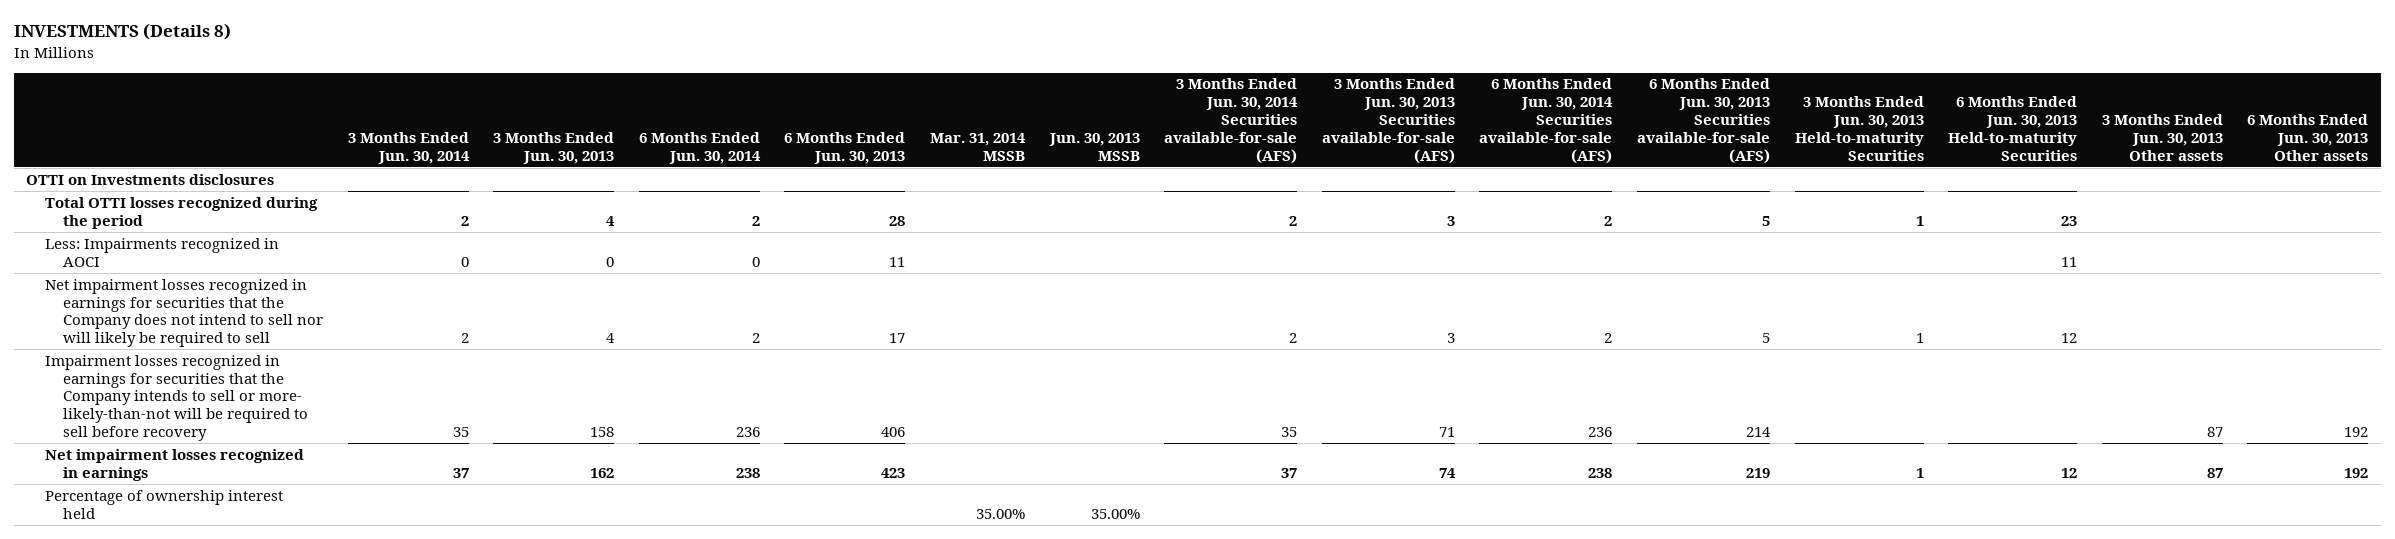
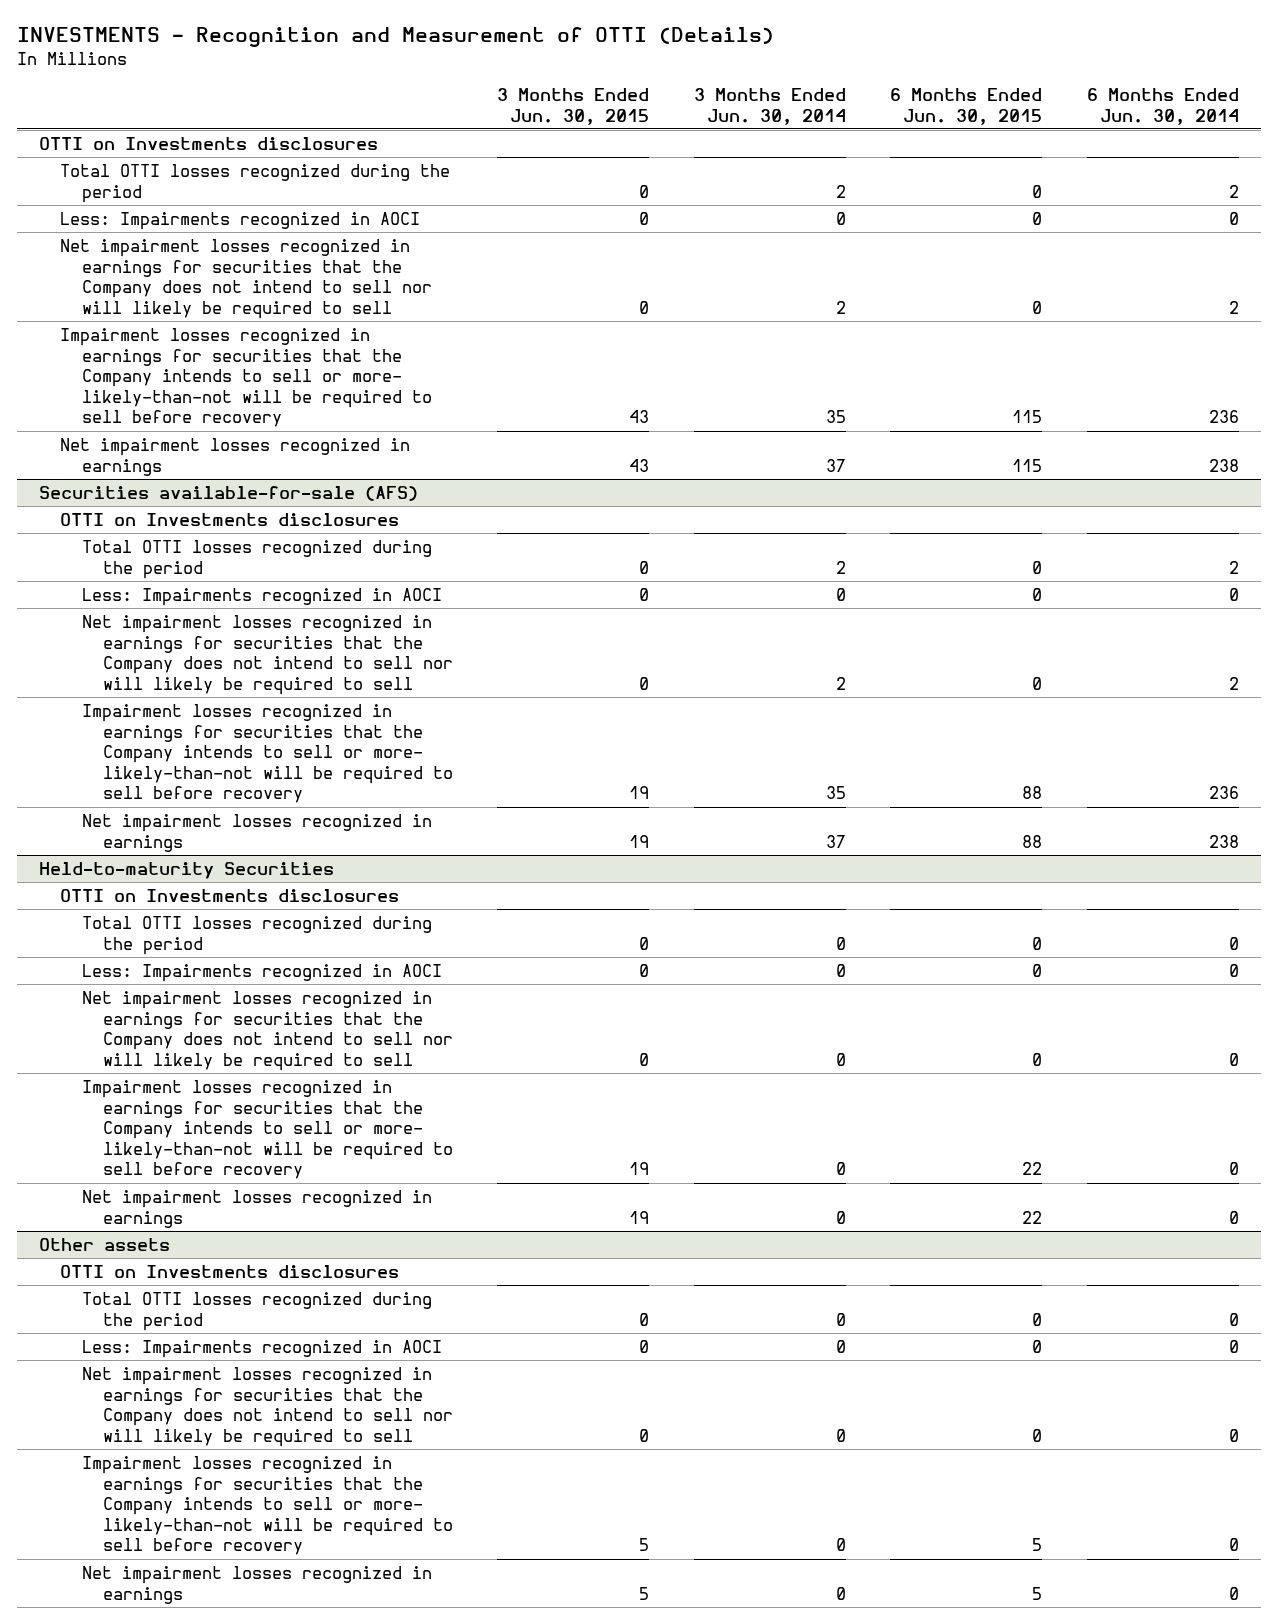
- INVESTMENTS (Details 8)
+ INVESTMENTS - Recognition and Measurement of OTTI (Details)
- | 3 Months Ended Jun. 30, 2014 | 3 Months Ended Jun. 30, 2013 | 6 Months Ended Jun. 30, 2014 | 6 Months Ended Jun. 30, 2013 | Mar. 31, 2014 MSSB | Jun. 30, 2013 MSSB | 3 Months Ended Jun. 30, 2014 Securities available-for-sale (AFS) | 3 Months Ended Jun. 30, 2013 Securities available-for-sale (AFS) | 6 Months Ended Jun. 30, 2014 Securities available-for-sale (AFS) | 6 Months Ended Jun. 30, 2013 Securities available-for-sale (AFS) | 3 Months Ended Jun. 30, 2013 Held-to-maturity Securities | 6 Months Ended Jun. 30, 2013 Held-to-maturity Securities | 3 Months Ended Jun. 30, 2013 Other assets | 6 Months Ended Jun. 30, 2013 Other assets
+ | 3 Months Ended Jun. 30, 2015 | 3 Months Ended Jun. 30, 2014 | 6 Months Ended Jun. 30, 2015 | 6 Months Ended Jun. 30, 2014
- Percentage of ownership interest held | | | | | 35.00% | 35.00% | | | | | | | |
+ Securities available-for-sale (AFS)
+ OTTI on Investments disclosures
+ Total OTTI losses recognized during the period | 0 | 2 | 0 | 2
+ Less: Impairments recognized in AOCI | 0 | 0 | 0 | 0
+ Net impairment losses recognized in earnings for securities that the Company does not intend to sell nor will likely be required to sell | 0 | 2 | 0 | 2
+ Impairment losses recognized in earnings for securities that the Company intends to sell or more- likely-than-not will be required to sell before recovery | 19 | 35 | 88 | 236
+ Net impairment losses recognized in earnings | 19 | 37 | 88 | 238
+ Held-to-maturity Securities
+ OTTI on Investments disclosures
+ Total OTTI losses recognized during the period | 0 | 0 | 0 | 0
+ Less: Impairments recognized in AOCI | 0 | 0 | 0 | 0
+ Net impairment losses recognized in earnings for securities that the Company does not intend to sell nor will likely be required to sell | 0 | 0 | 0 | 0
+ Impairment losses recognized in earnings for securities that the Company intends to sell or more- likely-than-not will be required to sell before recovery | 19 | 0 | 22 | 0
+ Net impairment losses recognized in earnings | 19 | 0 | 22 | 0
+ Other assets
+ OTTI on Investments disclosures
+ Total OTTI losses recognized during the period | 0 | 0 | 0 | 0
+ Less: Impairments recognized in AOCI | 0 | 0 | 0 | 0
+ Net impairment losses recognized in earnings for securities that the Company does not intend to sell nor will likely be required to sell | 0 | 0 | 0 | 0
+ Impairment losses recognized in earnings for securities that the Company intends to sell or more- likely-than-not will be required to sell before recovery | 5 | 0 | 5 | 0
+ Net impairment losses recognized in earnings | 5 | 0 | 5 | 0

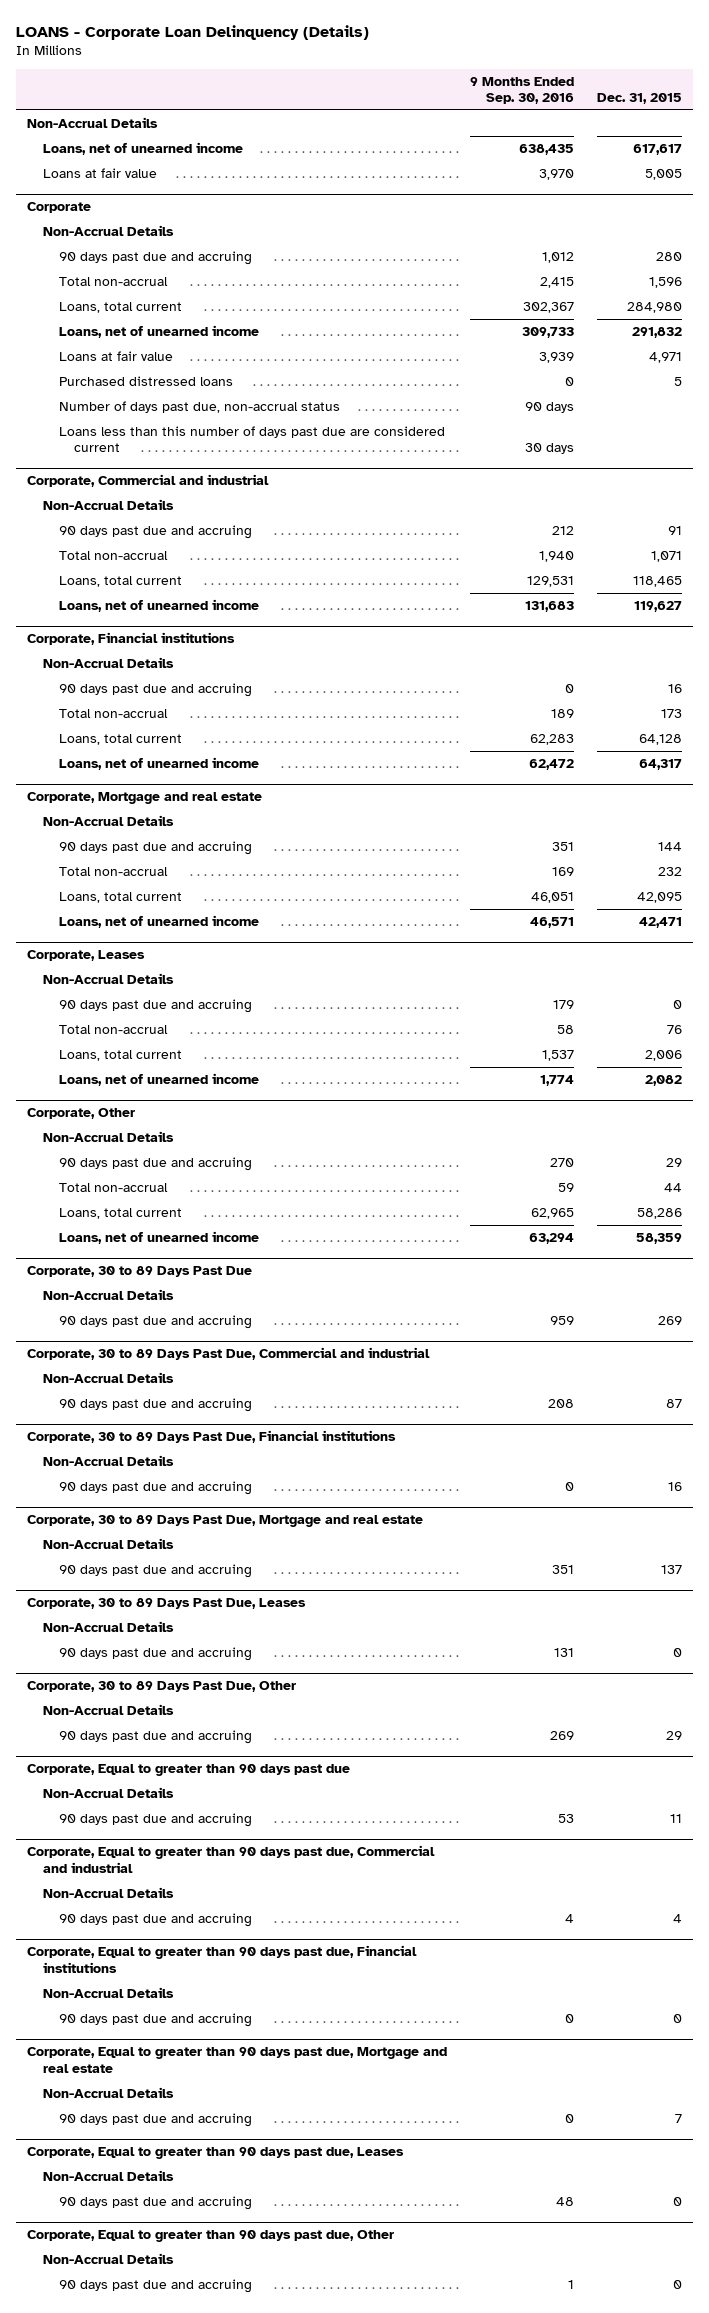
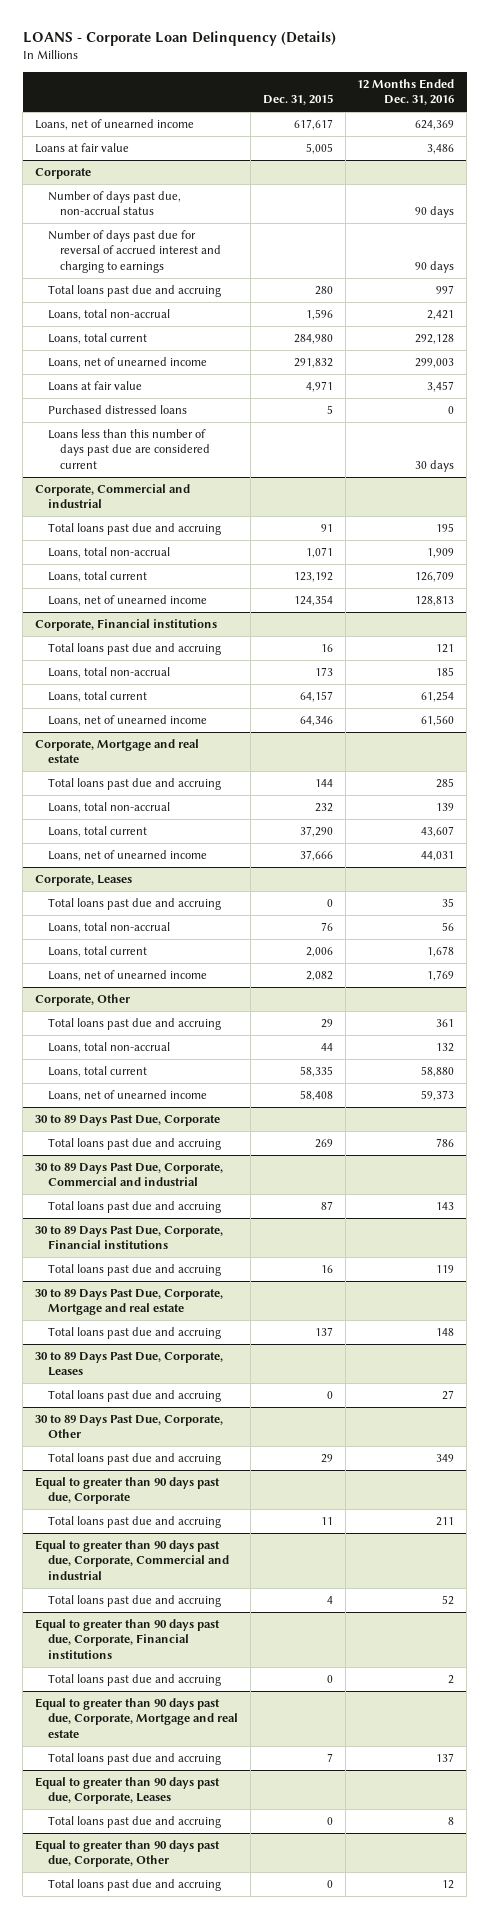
- | 9 Months Ended Sep. 30, 2016 | Dec. 31, 2015
+ | Dec. 31, 2015 | 12 Months Ended Dec. 31, 2016
- Non-Accrual Details
@ Corporate
- Non-Accrual Details
- 90 days past due and accruing | 1,012 | 280
- Total non-accrual | 2,415 | 1,596
moved up: Number of days past due, non-accrual status | | 90 days
+ Number of days past due for reversal of accrued interest and charging to earnings | | 90 days
+ Total loans past due and accruing | 280 | 997
+ Loans, total non-accrual | 1,596 | 2,421
@ Corporate, Commercial and industrial
- Non-Accrual Details
- 90 days past due and accruing | 212 | 91
- Total non-accrual | 1,940 | 1,071
- Loans, total current | 129,531 | 118,465
- Loans, net of unearned income | 131,683 | 119,627
+ Total loans past due and accruing | 91 | 195
+ Loans, total non-accrual | 1,071 | 1,909
+ Loans, total current | 123,192 | 126,709
+ Loans, net of unearned income | 124,354 | 128,813
@ Corporate, Financial institutions
- Non-Accrual Details
- 90 days past due and accruing | 0 | 16
- Total non-accrual | 189 | 173
- Loans, total current | 62,283 | 64,128
- Loans, net of unearned income | 62,472 | 64,317
+ Total loans past due and accruing | 16 | 121
+ Loans, total non-accrual | 173 | 185
+ Loans, total current | 64,157 | 61,254
+ Loans, net of unearned income | 64,346 | 61,560
@ Corporate, Mortgage and real estate
- Non-Accrual Details
- 90 days past due and accruing | 351 | 144
- Total non-accrual | 169 | 232
- Loans, total current | 46,051 | 42,095
- Loans, net of unearned income | 46,571 | 42,471
+ Total loans past due and accruing | 144 | 285
+ Loans, total non-accrual | 232 | 139
+ Loans, total current | 37,290 | 43,607
+ Loans, net of unearned income | 37,666 | 44,031
@ Corporate, Leases
- Non-Accrual Details
- 90 days past due and accruing | 179 | 0
- Total non-accrual | 58 | 76
+ Total loans past due and accruing | 0 | 35
+ Loans, total non-accrual | 76 | 56
@ Corporate, Other
- Non-Accrual Details
- 90 days past due and accruing | 270 | 29
- Total non-accrual | 59 | 44
- Loans, total current | 62,965 | 58,286
- Loans, net of unearned income | 63,294 | 58,359
- Corporate, 30 to 89 Days Past Due
- Non-Accrual Details
- 90 days past due and accruing | 959 | 269
- Corporate, 30 to 89 Days Past Due, Commercial and industrial
- Non-Accrual Details
- 90 days past due and accruing | 208 | 87
- Corporate, 30 to 89 Days Past Due, Financial institutions
- Non-Accrual Details
- 90 days past due and accruing | 0 | 16
- Corporate, 30 to 89 Days Past Due, Mortgage and real estate
- Non-Accrual Details
- 90 days past due and accruing | 351 | 137
- Corporate, 30 to 89 Days Past Due, Leases
- Non-Accrual Details
- 90 days past due and accruing | 131 | 0
- Corporate, 30 to 89 Days Past Due, Other
- Non-Accrual Details
- 90 days past due and accruing | 269 | 29
- Corporate, Equal to greater than 90 days past due
- Non-Accrual Details
- 90 days past due and accruing | 53 | 11
- Corporate, Equal to greater than 90 days past due, Commercial and industrial
- Non-Accrual Details
- 90 days past due and accruing | 4 | 4
- Corporate, Equal to greater than 90 days past due, Financial institutions
- Non-Accrual Details
- 90 days past due and accruing | 0 | 0
- Corporate, Equal to greater than 90 days past due, Mortgage and real estate
- Non-Accrual Details
- 90 days past due and accruing | 0 | 7
- Corporate, Equal to greater than 90 days past due, Leases
- Non-Accrual Details
- 90 days past due and accruing | 48 | 0
- Corporate, Equal to greater than 90 days past due, Other
- Non-Accrual Details
- 90 days past due and accruing | 1 | 0
@ Corporate, Other
+ Total loans past due and accruing | 29 | 361
+ Loans, total non-accrual | 44 | 132
+ Loans, total current | 58,335 | 58,880
+ Loans, net of unearned income | 58,408 | 59,373
+ 30 to 89 Days Past Due, Corporate
+ Total loans past due and accruing | 269 | 786
+ 30 to 89 Days Past Due, Corporate, Commercial and industrial
+ Total loans past due and accruing | 87 | 143
+ 30 to 89 Days Past Due, Corporate, Financial institutions
+ Total loans past due and accruing | 16 | 119
+ 30 to 89 Days Past Due, Corporate, Mortgage and real estate
+ Total loans past due and accruing | 137 | 148
+ 30 to 89 Days Past Due, Corporate, Leases
+ Total loans past due and accruing | 0 | 27
+ 30 to 89 Days Past Due, Corporate, Other
+ Total loans past due and accruing | 29 | 349
+ Equal to greater than 90 days past due, Corporate
+ Total loans past due and accruing | 11 | 211
+ Equal to greater than 90 days past due, Corporate, Commercial and industrial
+ Total loans past due and accruing | 4 | 52
+ Equal to greater than 90 days past due, Corporate, Financial institutions
+ Total loans past due and accruing | 0 | 2
+ Equal to greater than 90 days past due, Corporate, Mortgage and real estate
+ Total loans past due and accruing | 7 | 137
+ Equal to greater than 90 days past due, Corporate, Leases
+ Total loans past due and accruing | 0 | 8
+ Equal to greater than 90 days past due, Corporate, Other
+ Total loans past due and accruing | 0 | 12

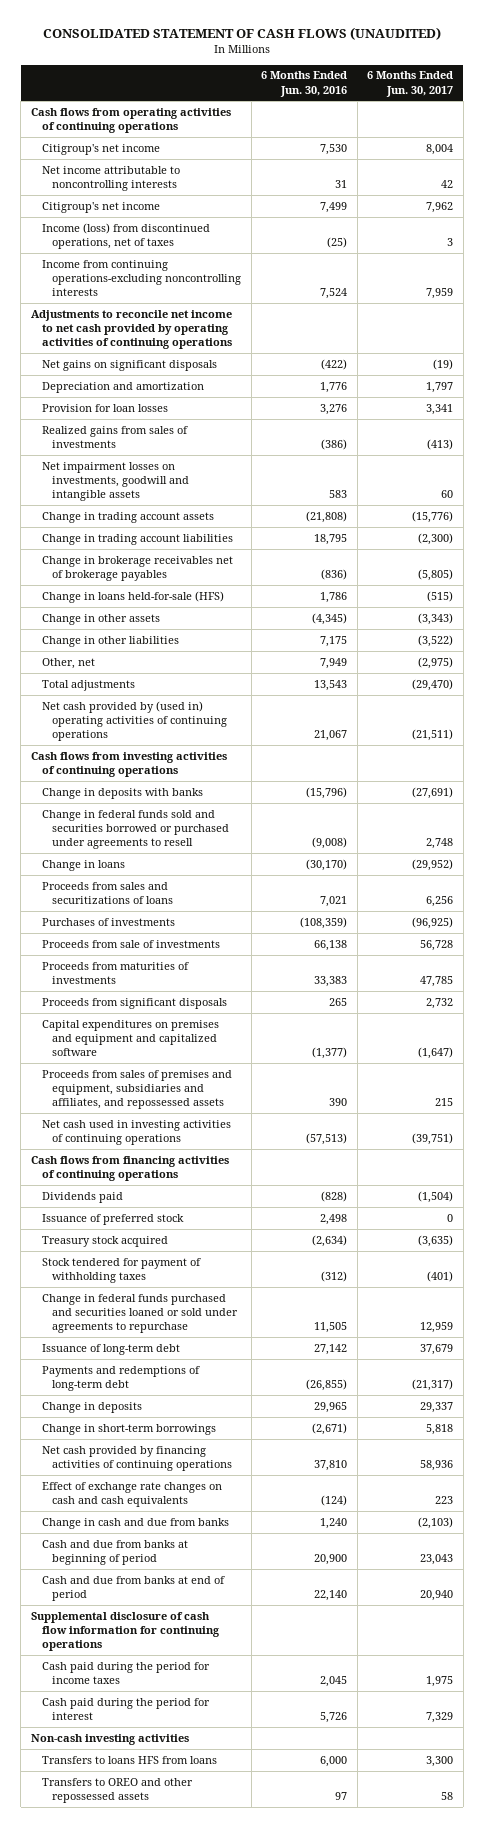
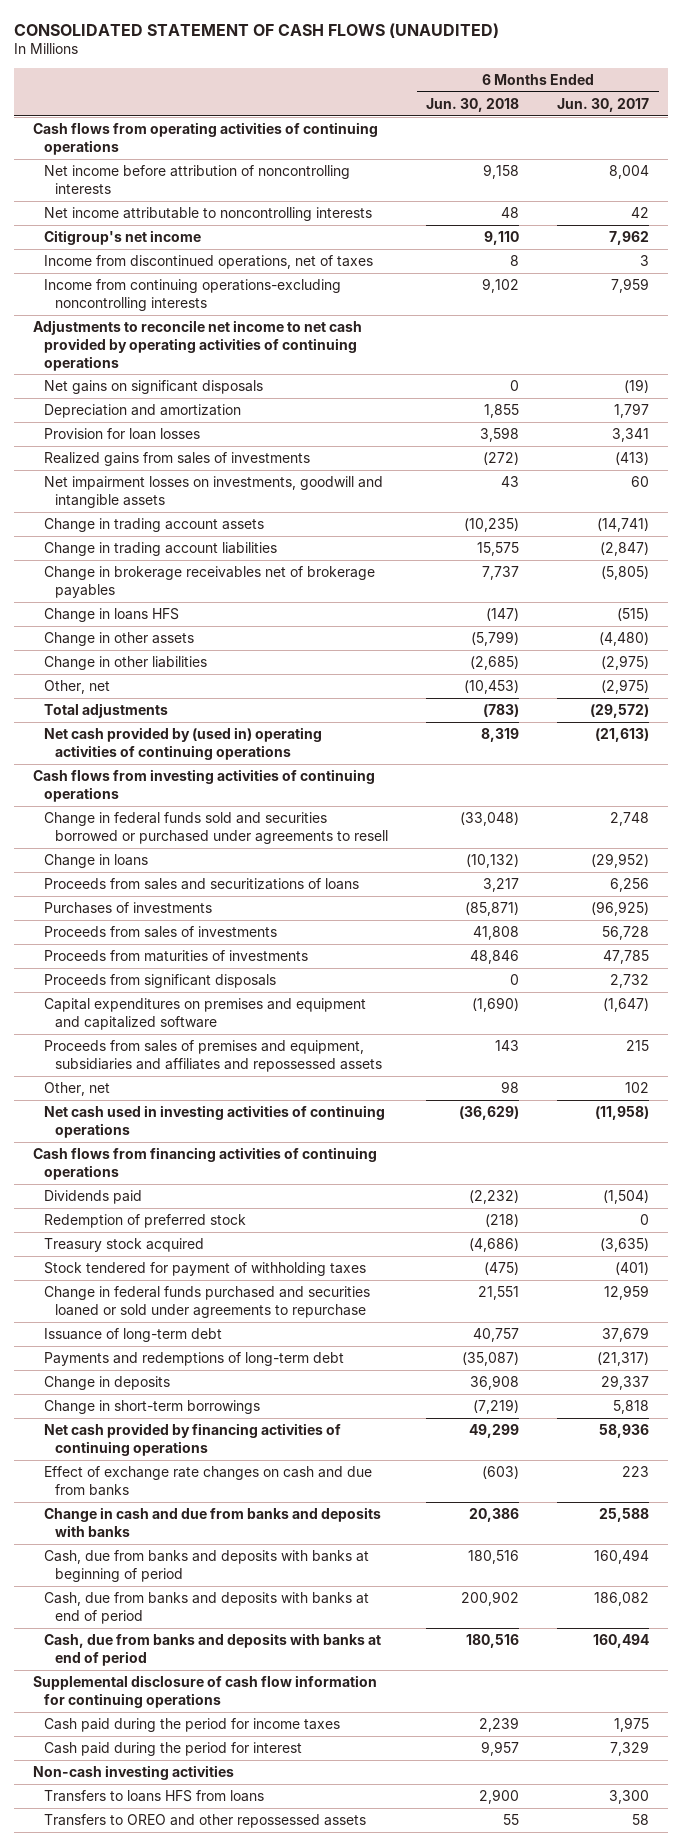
- | 6 Months Ended Jun. 30, 2016 | 6 Months Ended Jun. 30, 2017
+ | 6 Months Ended Jun. 30, 2018 | 6 Months Ended Jun. 30, 2017
- Citigroup's net income | 7,530 | 8,004
+ Net income before attribution of noncontrolling interests | 9,158 | 8,004
- Income (loss) from discontinued operations, net of taxes | (25) | 3
+ Income from discontinued operations, net of taxes | 8 | 3
- Change in trading account assets | (21,808) | (15,776)
- Change in trading account liabilities | 18,795 | (2,300)
+ Change in trading account assets | (10,235) | (14,741)
+ Change in trading account liabilities | 15,575 | (2,847)
- Change in loans held-for-sale (HFS) | 1,786 | (515)
- Change in other assets | (4,345) | (3,343)
- Change in other liabilities | 7,175 | (3,522)
+ Change in loans HFS | (147) | (515)
+ Change in other assets | (5,799) | (4,480)
+ Change in other liabilities | (2,685) | (2,975)
- Total adjustments | 13,543 | (29,470)
- Net cash provided by (used in) operating activities of continuing operations | 21,067 | (21,511)
+ Total adjustments | (783) | (29,572)
+ Net cash provided by (used in) operating activities of continuing operations | 8,319 | (21,613)
- Change in deposits with banks | (15,796) | (27,691)
- Proceeds from sale of investments | 66,138 | 56,728
+ Proceeds from sales of investments | 41,808 | 56,728
- Proceeds from sales of premises and equipment, subsidiaries and affiliates, and repossessed assets | 390 | 215
- Net cash used in investing activities of continuing operations | (57,513) | (39,751)
+ Proceeds from sales of premises and equipment, subsidiaries and affiliates and repossessed assets | 143 | 215
+ Other, net | 98 | 102
+ Net cash used in investing activities of continuing operations | (36,629) | (11,958)
- Issuance of preferred stock | 2,498 | 0
+ Redemption of preferred stock | (218) | 0
- Effect of exchange rate changes on cash and cash equivalents | (124) | 223
- Change in cash and due from banks | 1,240 | (2,103)
- Cash and due from banks at beginning of period | 20,900 | 23,043
- Cash and due from banks at end of period | 22,140 | 20,940
+ Effect of exchange rate changes on cash and due from banks | (603) | 223
+ Change in cash and due from banks and deposits with banks | 20,386 | 25,588
+ Cash, due from banks and deposits with banks at beginning of period | 180,516 | 160,494
+ Cash, due from banks and deposits with banks at end of period | 200,902 | 186,082
+ Cash, due from banks and deposits with banks at end of period | 180,516 | 160,494

